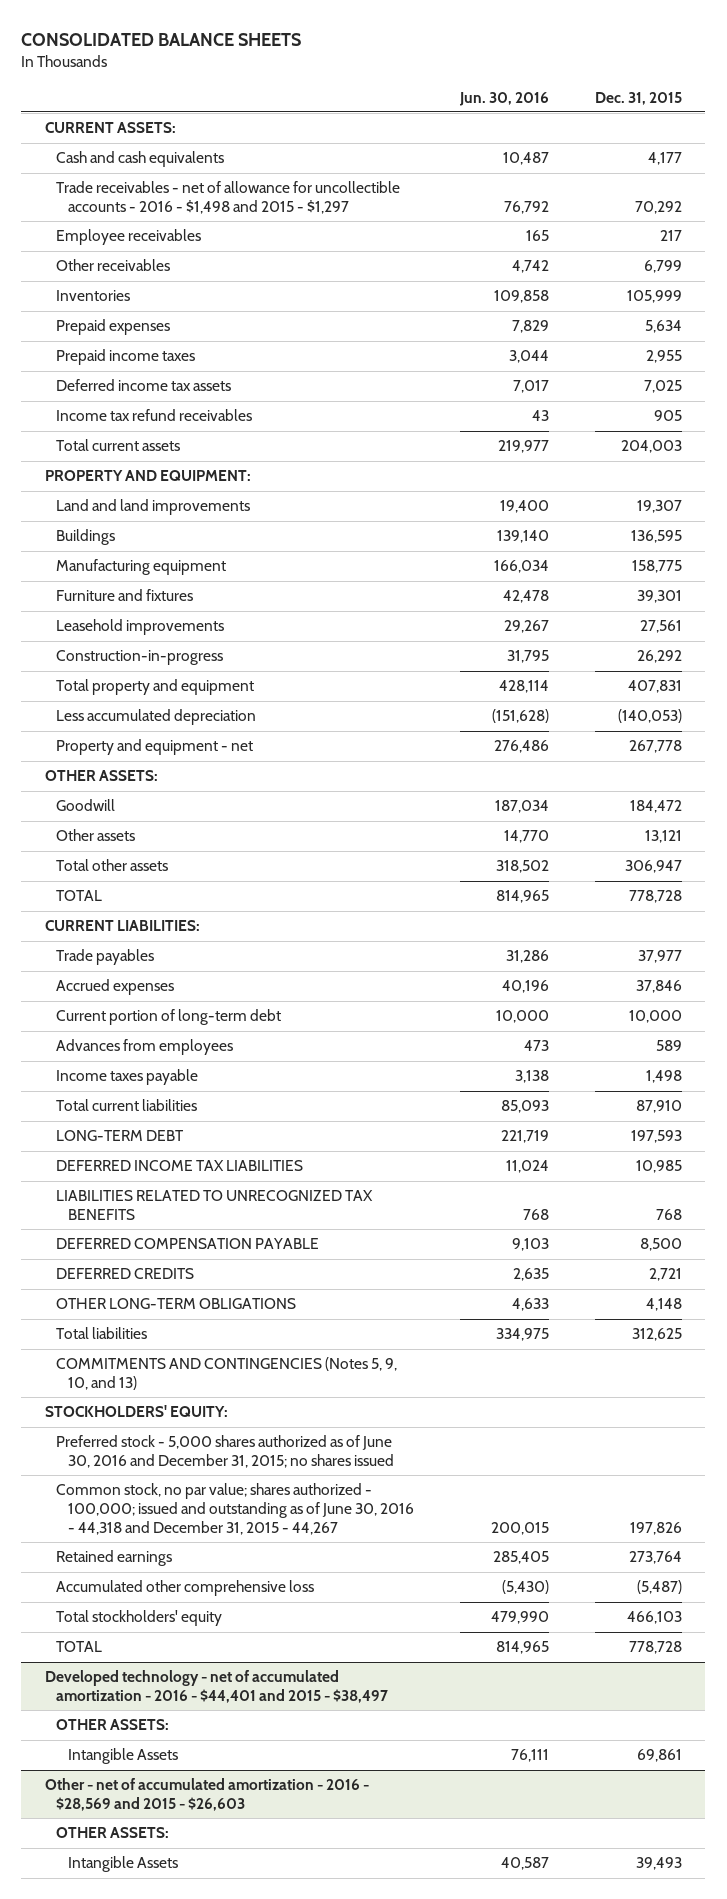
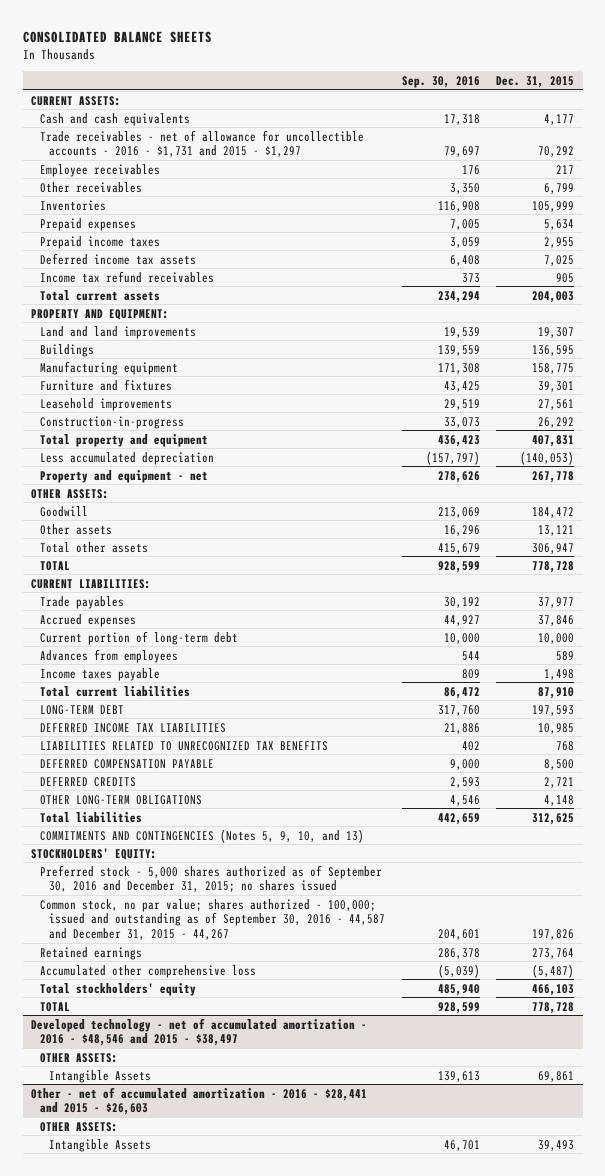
- | Jun. 30, 2016 | Dec. 31, 2015
+ | Sep. 30, 2016 | Dec. 31, 2015
- Trade receivables - net of allowance for uncollectible accounts - 2016 - $1,498 and 2015 - $1,297 | 76,792 | 70,292
+ Trade receivables - net of allowance for uncollectible accounts - 2016 - $1,731 and 2015 - $1,297 | 79,697 | 70,292
- Preferred stock - 5,000 shares authorized as of June 30, 2016 and December 31, 2015; no shares issued
- Common stock, no par value; shares authorized - 100,000; issued and outstanding as of June 30, 2016 - 44,318 and December 31, 2015 - 44,267 | 200,015 | 197,826
+ Preferred stock - 5,000 shares authorized as of September 30, 2016 and December 31, 2015; no shares issued
+ Common stock, no par value; shares authorized - 100,000; issued and outstanding as of September 30, 2016 - 44,587 and December 31, 2015 - 44,267 | 204,601 | 197,826
- Developed technology - net of accumulated amortization - 2016 - $44,401 and 2015 - $38,497
+ Developed technology - net of accumulated amortization - 2016 - $48,546 and 2015 - $38,497
- Other - net of accumulated amortization - 2016 - $28,569 and 2015 - $26,603
+ Other - net of accumulated amortization - 2016 - $28,441 and 2015 - $26,603

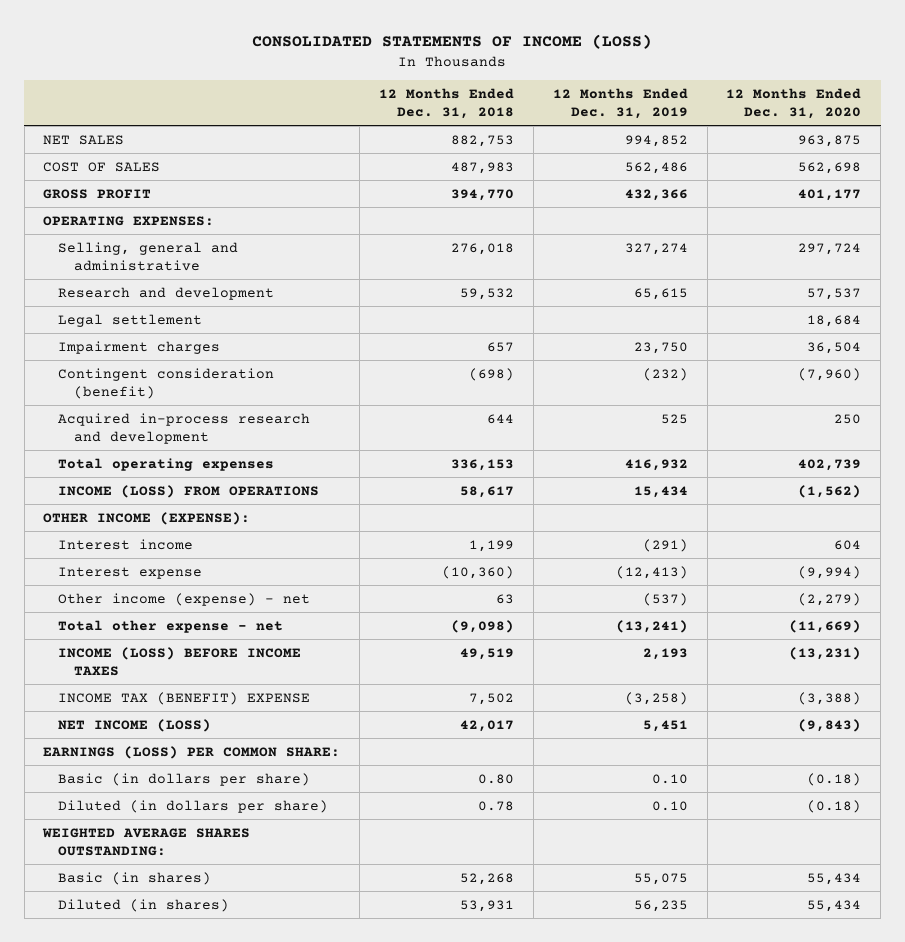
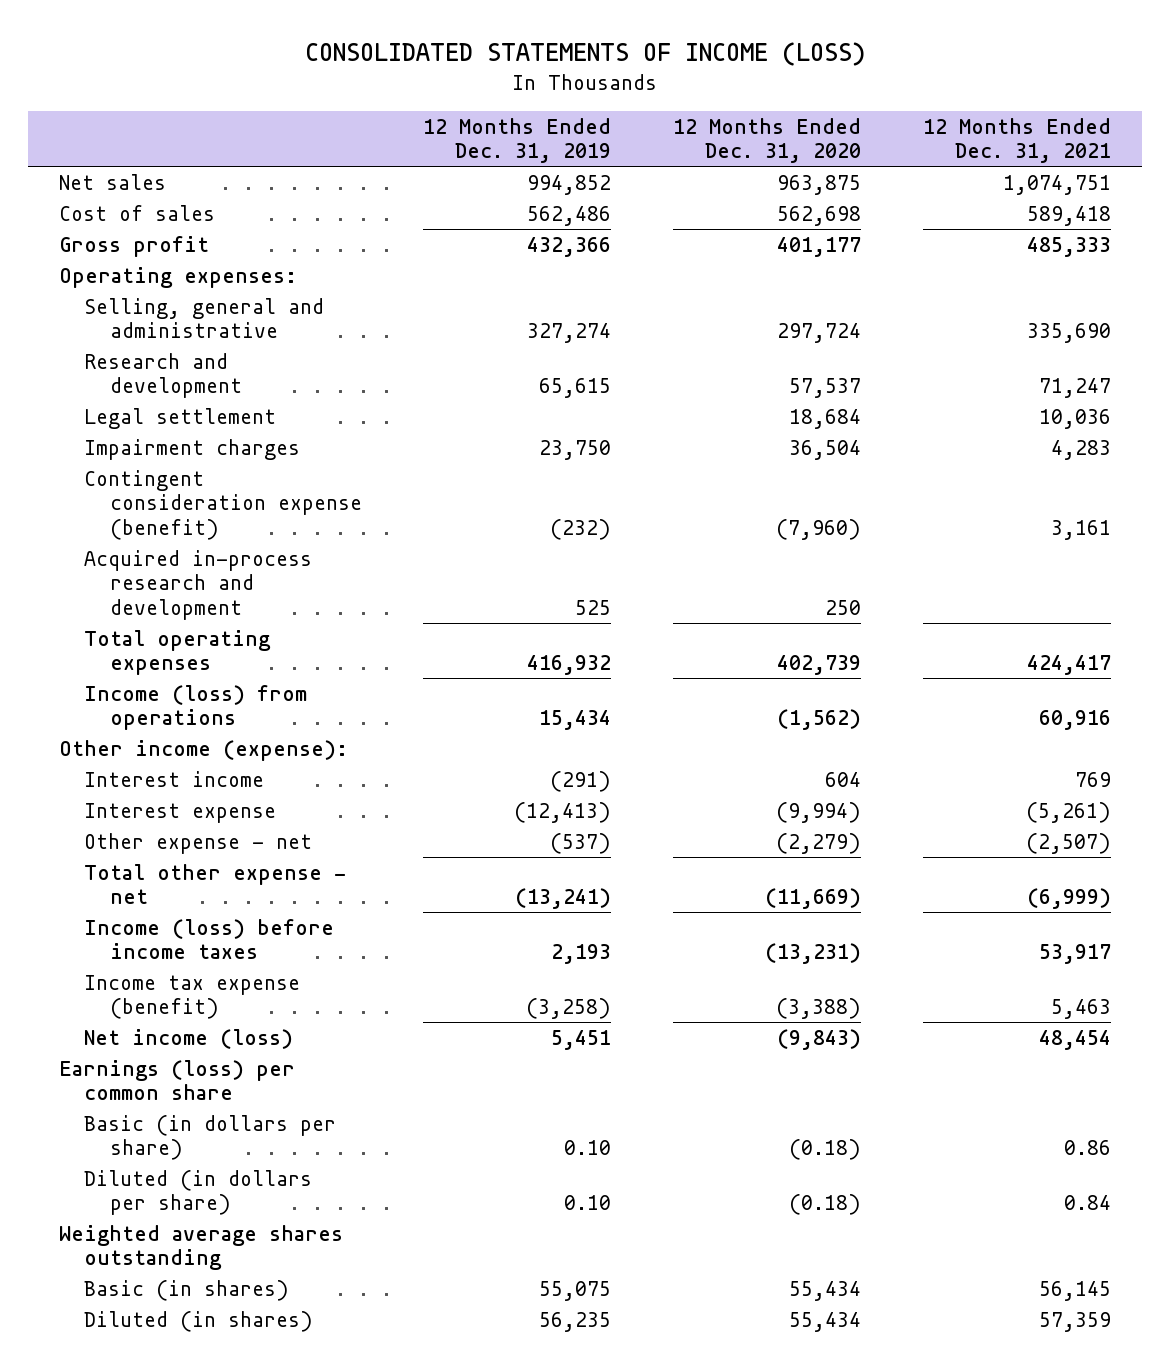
- | 12 Months Ended Dec. 31, 2018 | 12 Months Ended Dec. 31, 2019 | 12 Months Ended Dec. 31, 2020
+ | 12 Months Ended Dec. 31, 2019 | 12 Months Ended Dec. 31, 2020 | 12 Months Ended Dec. 31, 2021
- NET SALES | 882,753 | 994,852 | 963,875
- COST OF SALES | 487,983 | 562,486 | 562,698
- GROSS PROFIT | 394,770 | 432,366 | 401,177
- OPERATING EXPENSES:
+ Net sales | 994,852 | 963,875 | 1,074,751
+ Cost of sales | 562,486 | 562,698 | 589,418
+ Gross profit | 432,366 | 401,177 | 485,333
+ Operating expenses:
- Contingent consideration (benefit) | (698) | (232) | (7,960)
+ Contingent consideration expense (benefit) | (232) | (7,960) | 3,161
- INCOME (LOSS) FROM OPERATIONS | 58,617 | 15,434 | (1,562)
- OTHER INCOME (EXPENSE):
+ Income (loss) from operations | 15,434 | (1,562) | 60,916
+ Other income (expense):
- Other income (expense) - net | 63 | (537) | (2,279)
+ Other expense - net | (537) | (2,279) | (2,507)
- INCOME (LOSS) BEFORE INCOME TAXES | 49,519 | 2,193 | (13,231)
- INCOME TAX (BENEFIT) EXPENSE | 7,502 | (3,258) | (3,388)
- NET INCOME (LOSS) | 42,017 | 5,451 | (9,843)
- EARNINGS (LOSS) PER COMMON SHARE:
+ Income (loss) before income taxes | 2,193 | (13,231) | 53,917
+ Income tax expense (benefit) | (3,258) | (3,388) | 5,463
+ Net income (loss) | 5,451 | (9,843) | 48,454
+ Earnings (loss) per common share
- WEIGHTED AVERAGE SHARES OUTSTANDING:
+ Weighted average shares outstanding

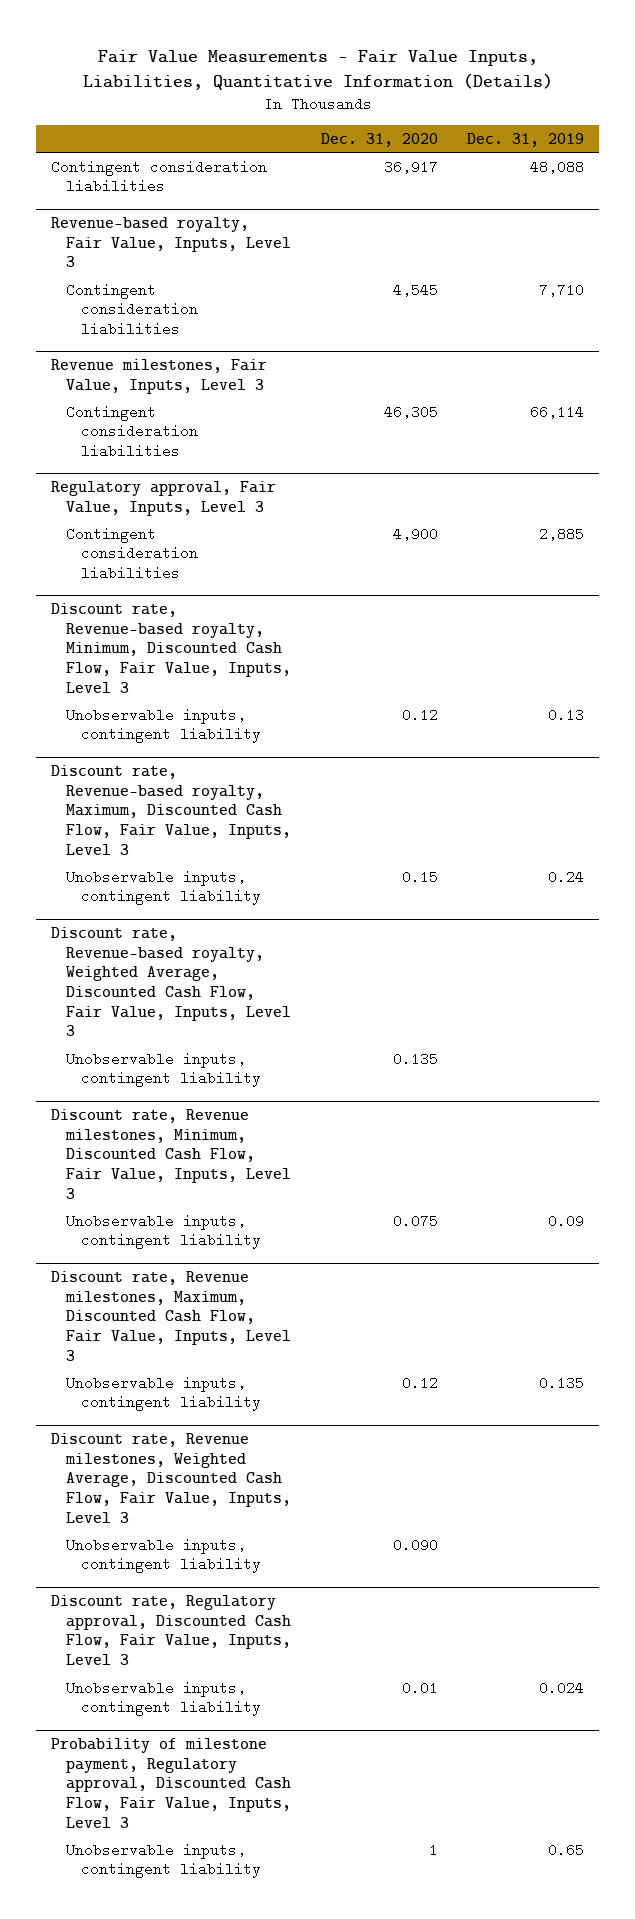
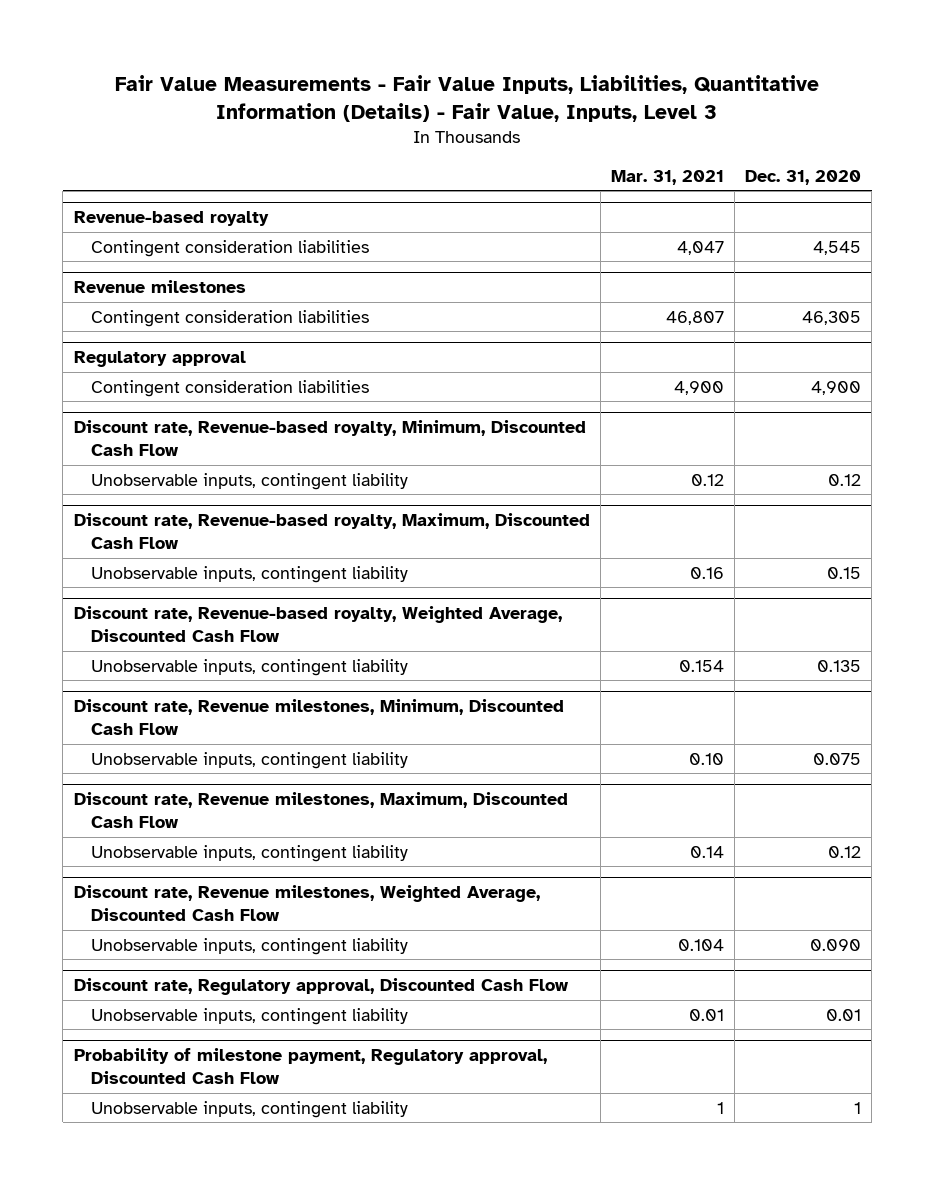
- Fair Value Measurements - Fair Value Inputs, Liabilities, Quantitative Information (Details)
+ Fair Value Measurements - Fair Value Inputs, Liabilities, Quantitative Information (Details) - Fair Value, Inputs, Level 3
- | Dec. 31, 2020 | Dec. 31, 2019
+ | Mar. 31, 2021 | Dec. 31, 2020
- Contingent consideration liabilities | 36,917 | 48,088
- Revenue-based royalty, Fair Value, Inputs, Level 3
+ Revenue-based royalty
- Revenue milestones, Fair Value, Inputs, Level 3
+ Revenue milestones
- Regulatory approval, Fair Value, Inputs, Level 3
+ Regulatory approval
- Discount rate, Revenue-based royalty, Minimum, Discounted Cash Flow, Fair Value, Inputs, Level 3
+ Discount rate, Revenue-based royalty, Minimum, Discounted Cash Flow
- Discount rate, Revenue-based royalty, Maximum, Discounted Cash Flow, Fair Value, Inputs, Level 3
+ Discount rate, Revenue-based royalty, Maximum, Discounted Cash Flow
- Discount rate, Revenue-based royalty, Weighted Average, Discounted Cash Flow, Fair Value, Inputs, Level 3
+ Discount rate, Revenue-based royalty, Weighted Average, Discounted Cash Flow
- Discount rate, Revenue milestones, Minimum, Discounted Cash Flow, Fair Value, Inputs, Level 3
+ Discount rate, Revenue milestones, Minimum, Discounted Cash Flow
- Discount rate, Revenue milestones, Maximum, Discounted Cash Flow, Fair Value, Inputs, Level 3
+ Discount rate, Revenue milestones, Maximum, Discounted Cash Flow
- Discount rate, Revenue milestones, Weighted Average, Discounted Cash Flow, Fair Value, Inputs, Level 3
+ Discount rate, Revenue milestones, Weighted Average, Discounted Cash Flow
- Discount rate, Regulatory approval, Discounted Cash Flow, Fair Value, Inputs, Level 3
+ Discount rate, Regulatory approval, Discounted Cash Flow
- Probability of milestone payment, Regulatory approval, Discounted Cash Flow, Fair Value, Inputs, Level 3
+ Probability of milestone payment, Regulatory approval, Discounted Cash Flow

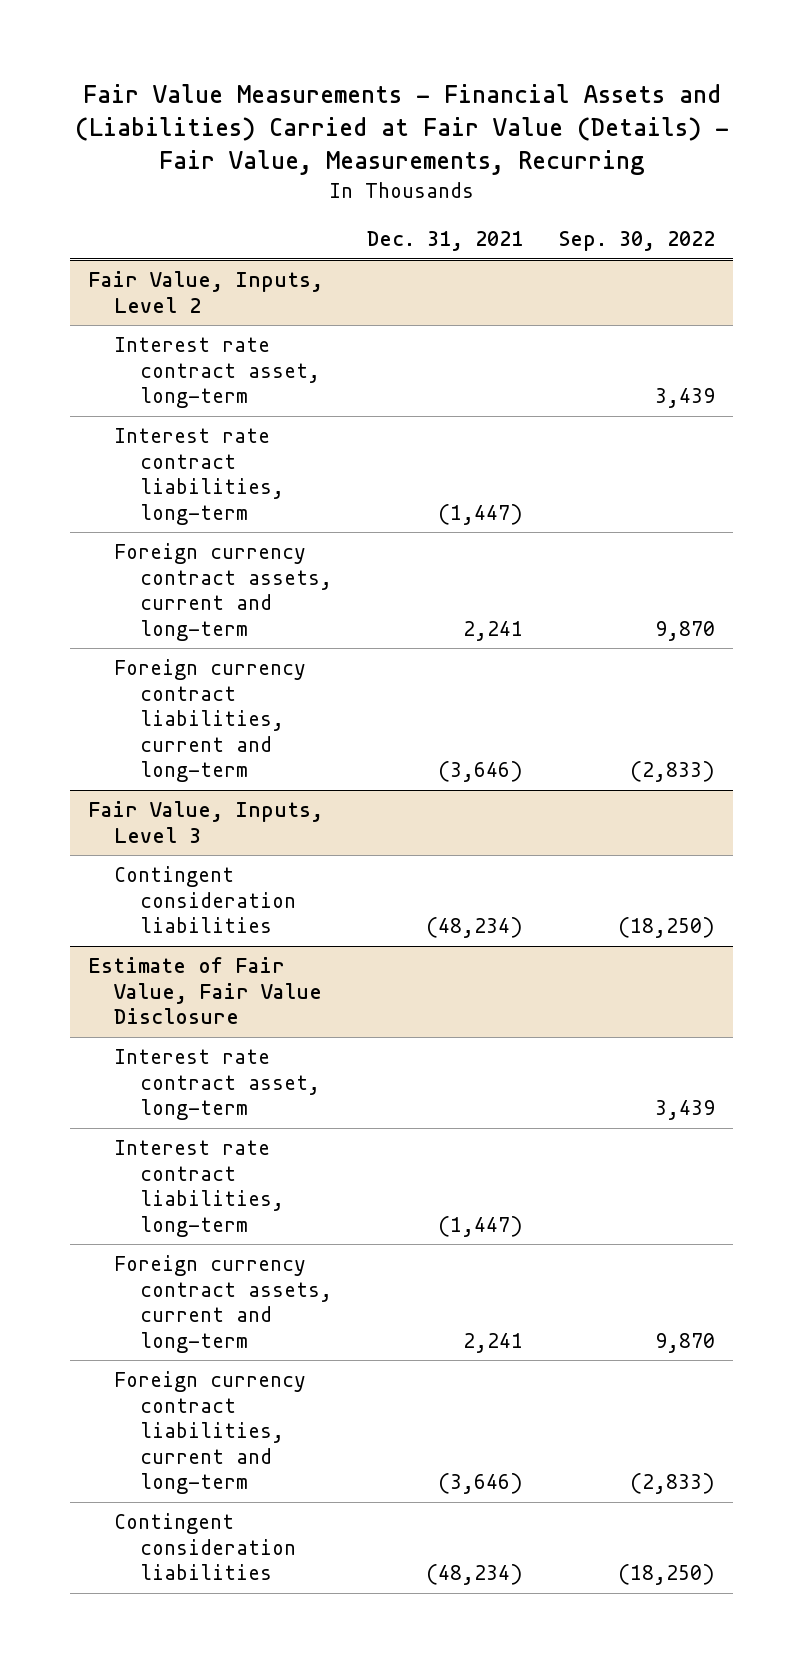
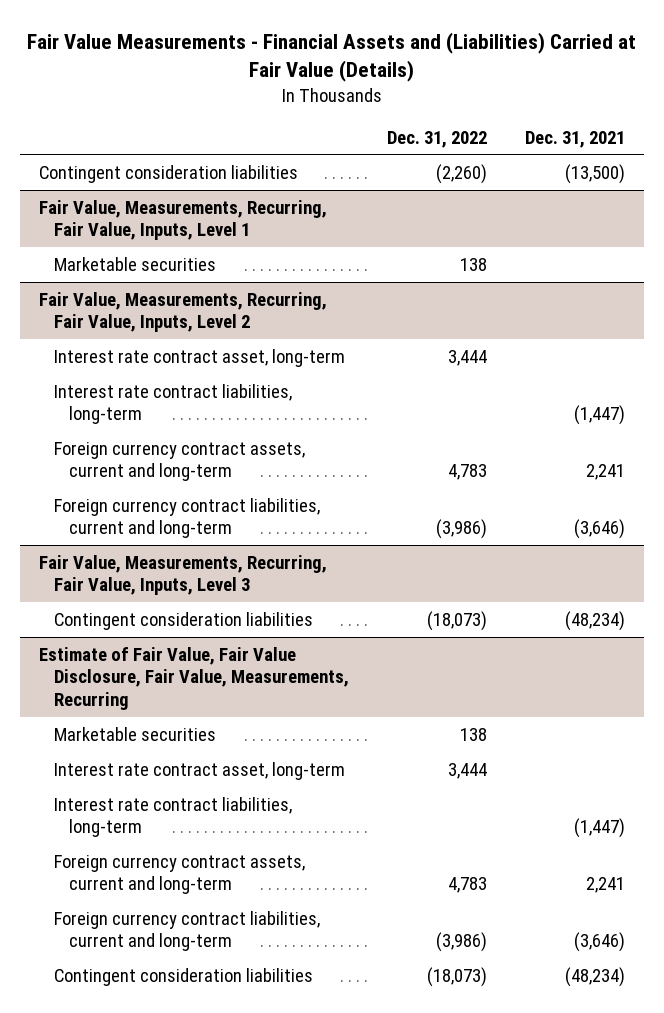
- Fair Value Measurements - Financial Assets and (Liabilities) Carried at Fair Value (Details) - Fair Value, Measurements, Recurring
+ Fair Value Measurements - Financial Assets and (Liabilities) Carried at Fair Value (Details)
- | Dec. 31, 2021 | Sep. 30, 2022
+ | Dec. 31, 2022 | Dec. 31, 2021
- Fair Value, Inputs, Level 2
+ Contingent consideration liabilities | (2,260) | (13,500)
+ Fair Value, Measurements, Recurring, Fair Value, Inputs, Level 1
+ Marketable securities | 138 |
+ Fair Value, Measurements, Recurring, Fair Value, Inputs, Level 2
- Fair Value, Inputs, Level 3
+ Fair Value, Measurements, Recurring, Fair Value, Inputs, Level 3
- Estimate of Fair Value, Fair Value Disclosure
+ Estimate of Fair Value, Fair Value Disclosure, Fair Value, Measurements, Recurring
+ Marketable securities | 138 |

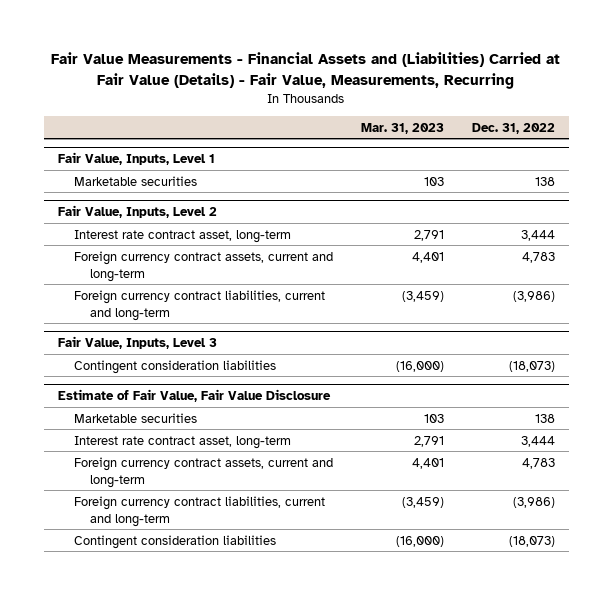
- Fair Value Measurements - Financial Assets and (Liabilities) Carried at Fair Value (Details)
+ Fair Value Measurements - Financial Assets and (Liabilities) Carried at Fair Value (Details) - Fair Value, Measurements, Recurring
- | Dec. 31, 2022 | Dec. 31, 2021
+ | Mar. 31, 2023 | Dec. 31, 2022
- Contingent consideration liabilities | (2,260) | (13,500)
- Fair Value, Measurements, Recurring, Fair Value, Inputs, Level 1
+ Fair Value, Inputs, Level 1
- Fair Value, Measurements, Recurring, Fair Value, Inputs, Level 2
+ Fair Value, Inputs, Level 2
- Interest rate contract liabilities, long-term | | (1,447)
- Fair Value, Measurements, Recurring, Fair Value, Inputs, Level 3
+ Fair Value, Inputs, Level 3
- Estimate of Fair Value, Fair Value Disclosure, Fair Value, Measurements, Recurring
+ Estimate of Fair Value, Fair Value Disclosure
- Interest rate contract liabilities, long-term | | (1,447)

